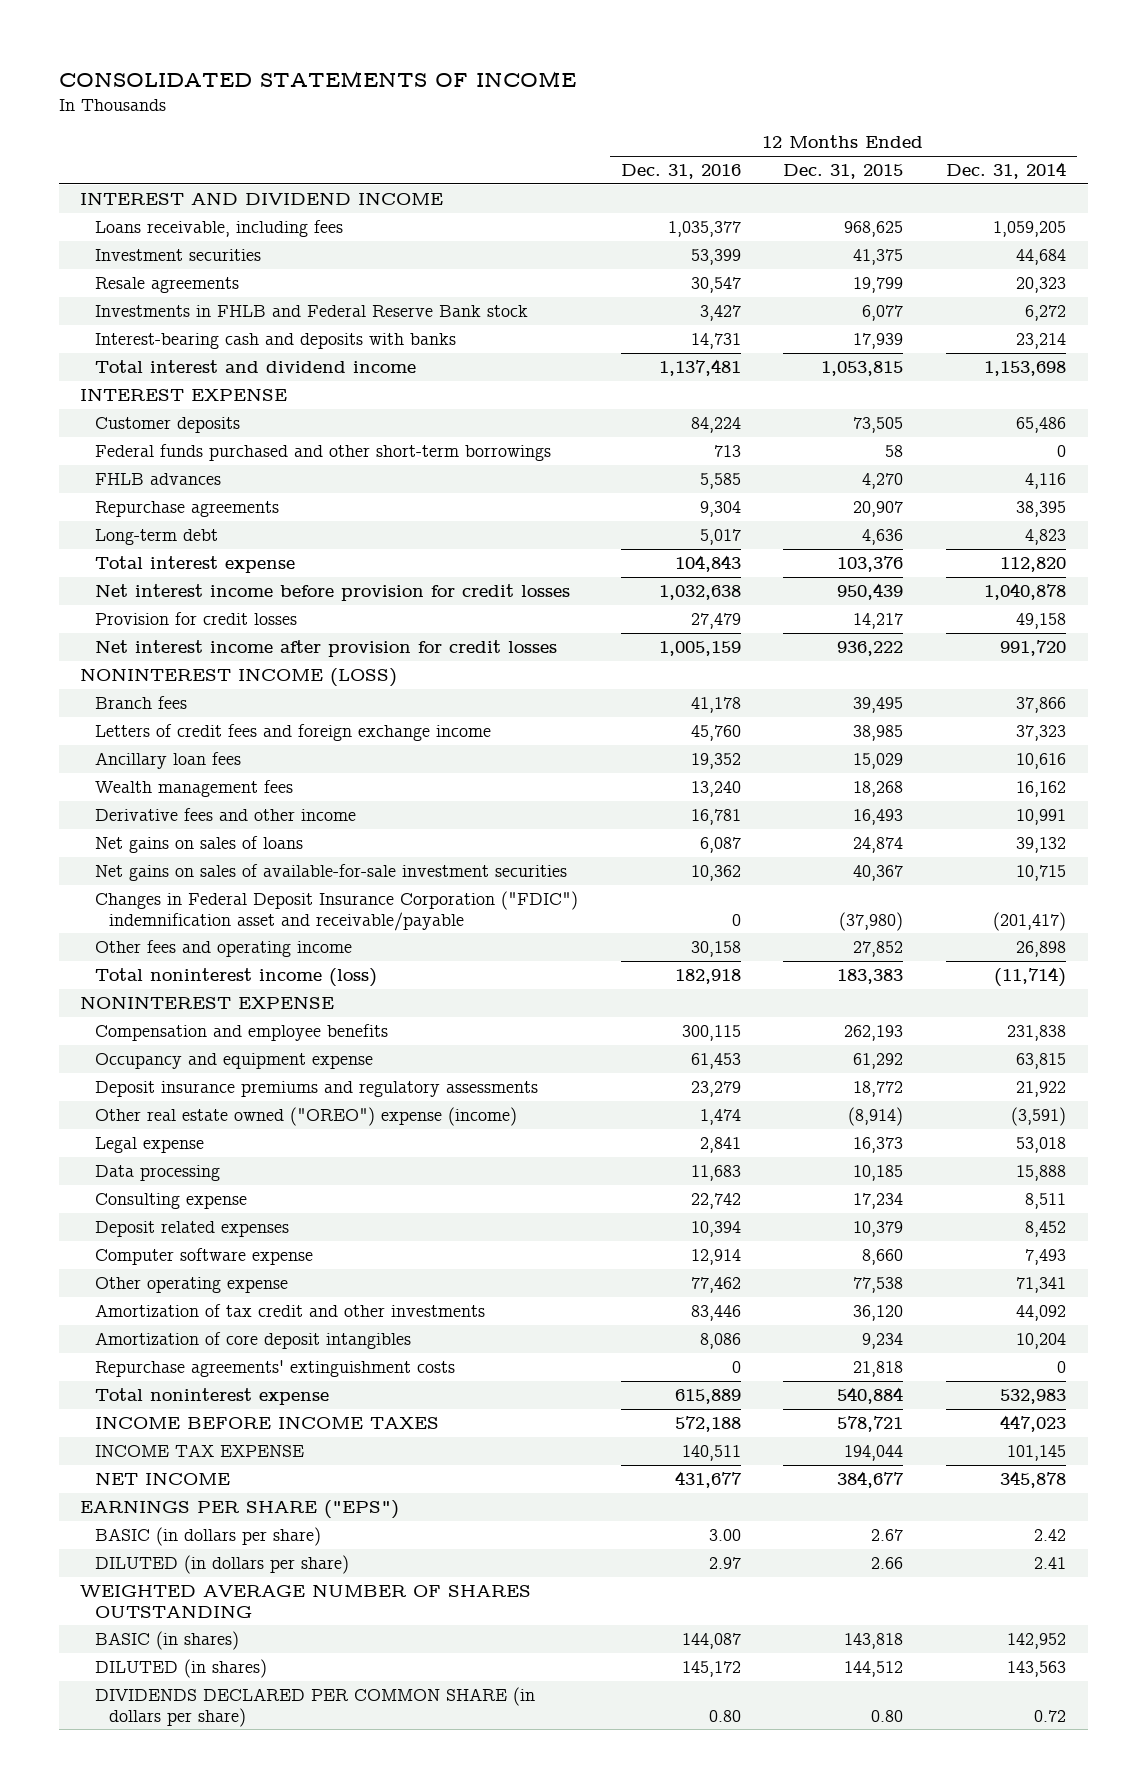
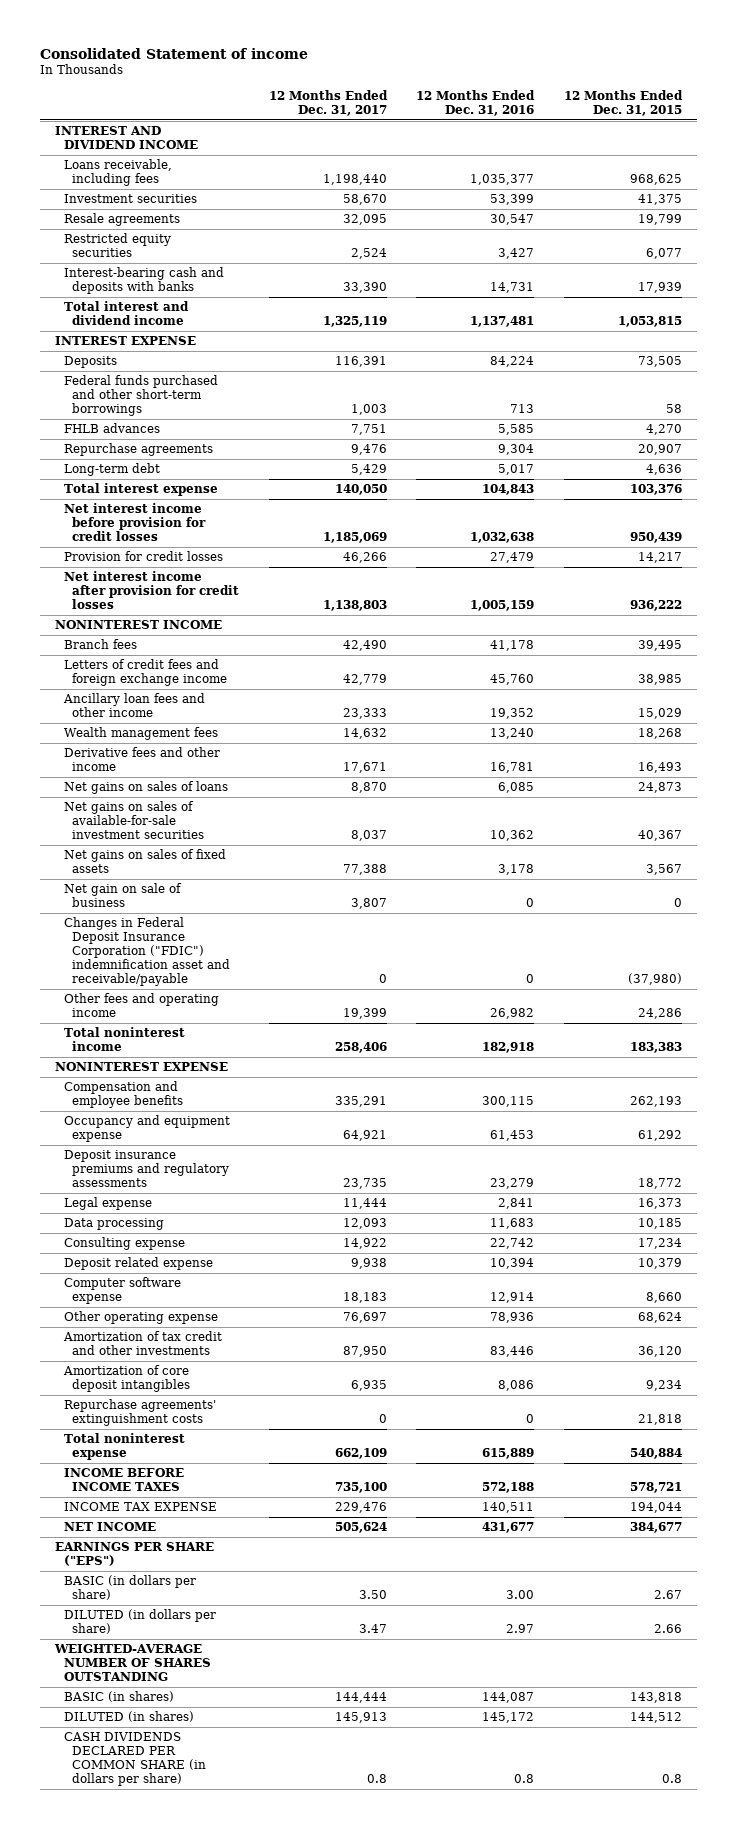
- CONSOLIDATED STATEMENTS OF INCOME
+ Consolidated Statement of income
- | 12 Months Ended Dec. 31, 2016 | 12 Months Ended Dec. 31, 2015 | 12 Months Ended Dec. 31, 2014
+ | 12 Months Ended Dec. 31, 2017 | 12 Months Ended Dec. 31, 2016 | 12 Months Ended Dec. 31, 2015
- Investments in FHLB and Federal Reserve Bank stock | 3,427 | 6,077 | 6,272
+ Restricted equity securities | 2,524 | 3,427 | 6,077
- Customer deposits | 84,224 | 73,505 | 65,486
+ Deposits | 116,391 | 84,224 | 73,505
- NONINTEREST INCOME (LOSS)
+ NONINTEREST INCOME
- Ancillary loan fees | 19,352 | 15,029 | 10,616
+ Ancillary loan fees and other income | 23,333 | 19,352 | 15,029
- Net gains on sales of loans | 6,087 | 24,874 | 39,132
+ Net gains on sales of loans | 8,870 | 6,085 | 24,873
+ Net gains on sales of fixed assets | 77,388 | 3,178 | 3,567
+ Net gain on sale of business | 3,807 | 0 | 0
- Other fees and operating income | 30,158 | 27,852 | 26,898
- Total noninterest income (loss) | 182,918 | 183,383 | (11,714)
+ Other fees and operating income | 19,399 | 26,982 | 24,286
+ Total noninterest income | 258,406 | 182,918 | 183,383
- Other real estate owned ("OREO") expense (income) | 1,474 | (8,914) | (3,591)
- Deposit related expenses | 10,394 | 10,379 | 8,452
+ Deposit related expense | 9,938 | 10,394 | 10,379
- Other operating expense | 77,462 | 77,538 | 71,341
+ Other operating expense | 76,697 | 78,936 | 68,624
- WEIGHTED AVERAGE NUMBER OF SHARES OUTSTANDING
+ WEIGHTED-AVERAGE NUMBER OF SHARES OUTSTANDING
- DIVIDENDS DECLARED PER COMMON SHARE (in dollars per share) | 0.80 | 0.80 | 0.72
+ CASH DIVIDENDS DECLARED PER COMMON SHARE (in dollars per share) | 0.8 | 0.8 | 0.8

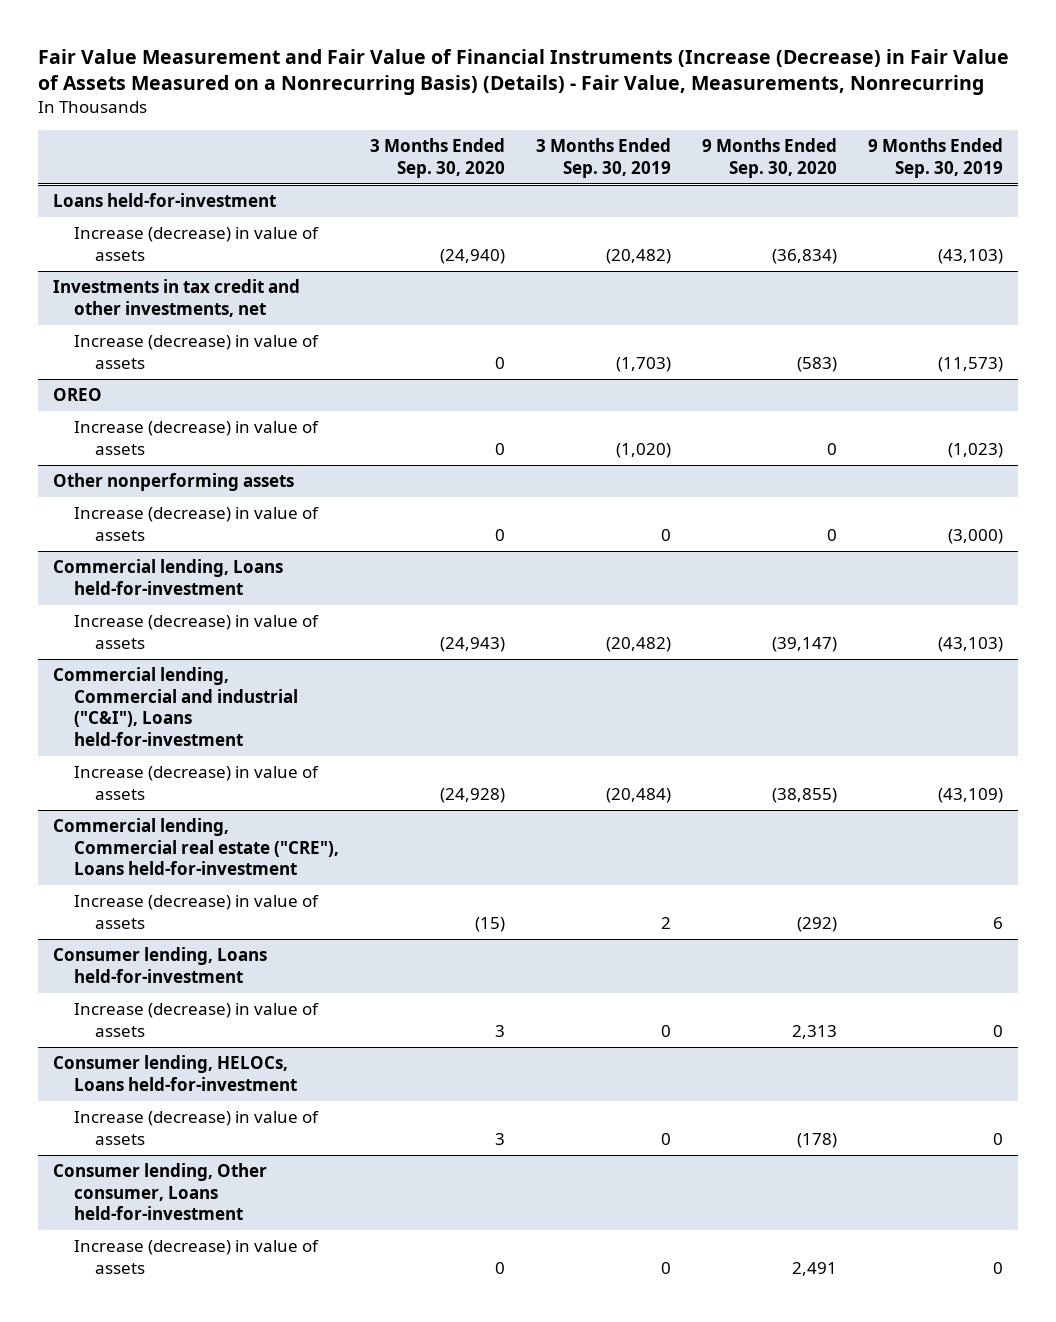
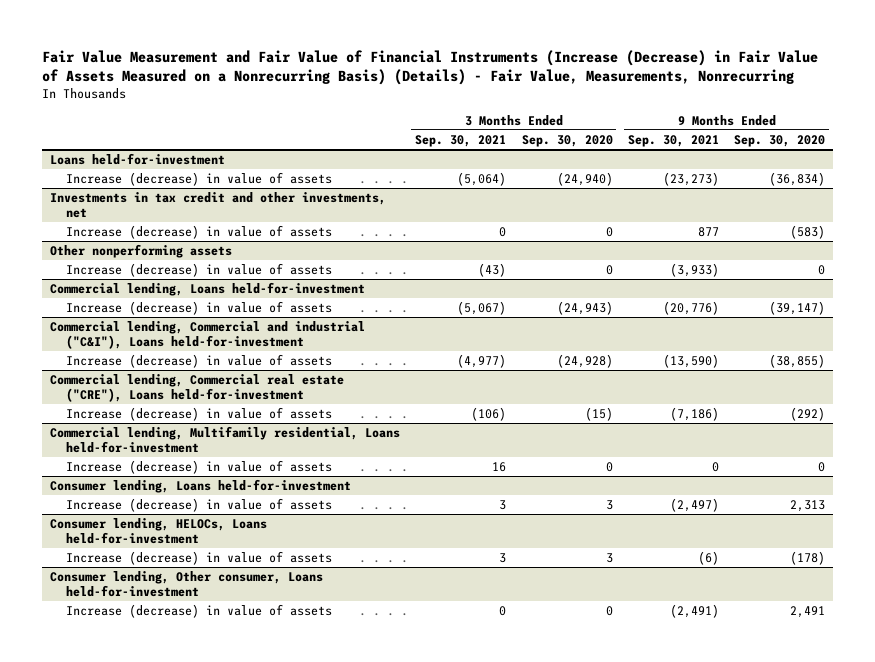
- | 3 Months Ended Sep. 30, 2020 | 3 Months Ended Sep. 30, 2019 | 9 Months Ended Sep. 30, 2020 | 9 Months Ended Sep. 30, 2019
+ | 3 Months Ended Sep. 30, 2021 | 3 Months Ended Sep. 30, 2020 | 9 Months Ended Sep. 30, 2021 | 9 Months Ended Sep. 30, 2020
- OREO
- Increase (decrease) in value of assets | 0 | (1,020) | 0 | (1,023)
+ Commercial lending, Multifamily residential, Loans held-for-investment
+ Increase (decrease) in value of assets | 16 | 0 | 0 | 0

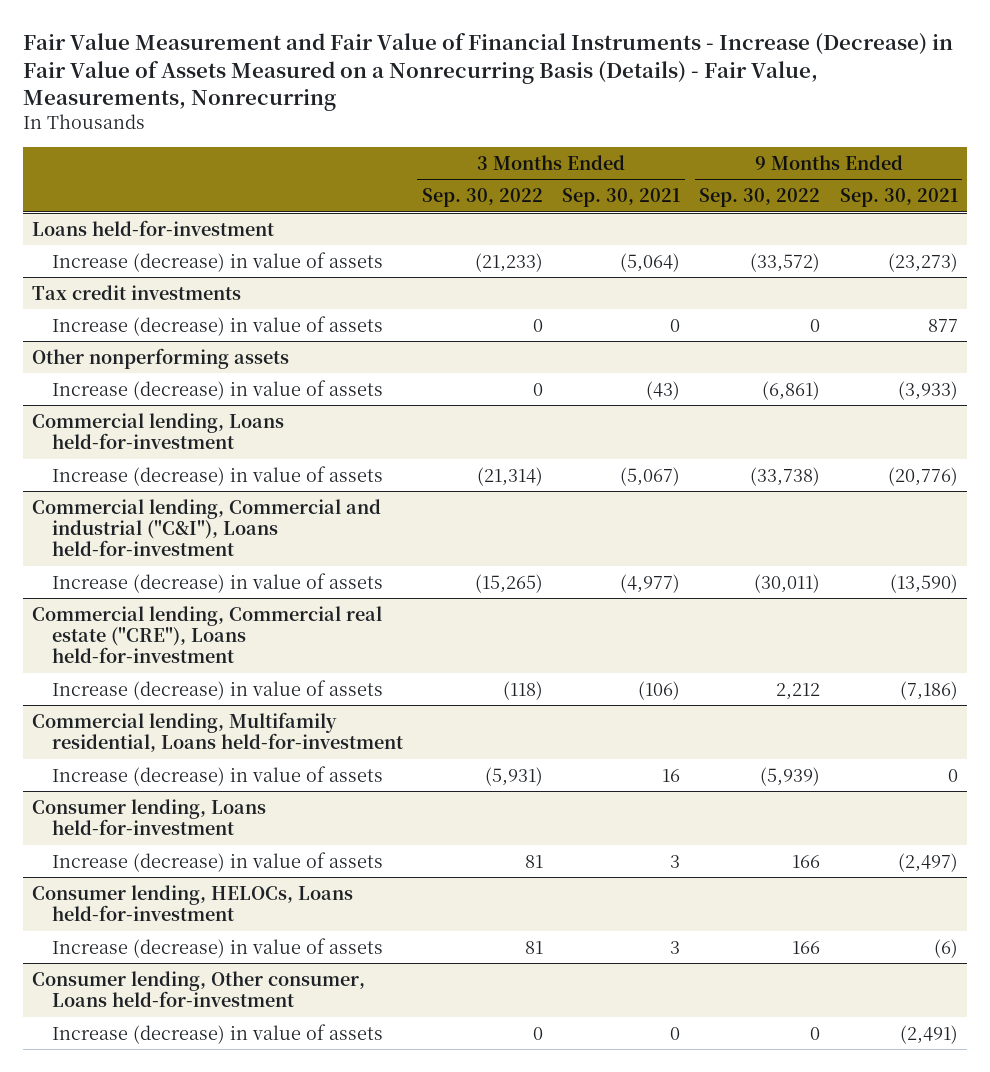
- Fair Value Measurement and Fair Value of Financial Instruments (Increase (Decrease) in Fair Value of Assets Measured on a Nonrecurring Basis) (Details) - Fair Value, Measurements, Nonrecurring
+ Fair Value Measurement and Fair Value of Financial Instruments - Increase (Decrease) in Fair Value of Assets Measured on a Nonrecurring Basis (Details) - Fair Value, Measurements, Nonrecurring
- | 3 Months Ended Sep. 30, 2021 | 3 Months Ended Sep. 30, 2020 | 9 Months Ended Sep. 30, 2021 | 9 Months Ended Sep. 30, 2020
+ | 3 Months Ended Sep. 30, 2022 | 3 Months Ended Sep. 30, 2021 | 9 Months Ended Sep. 30, 2022 | 9 Months Ended Sep. 30, 2021
- Investments in tax credit and other investments, net
+ Tax credit investments

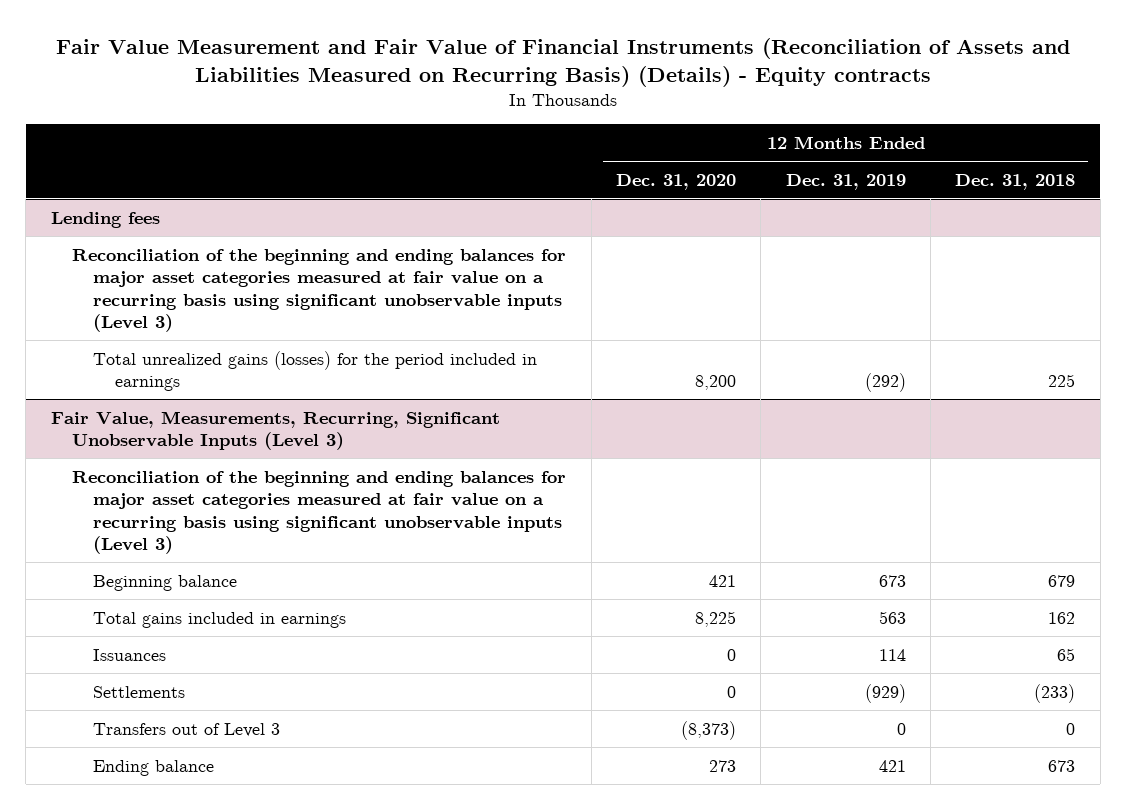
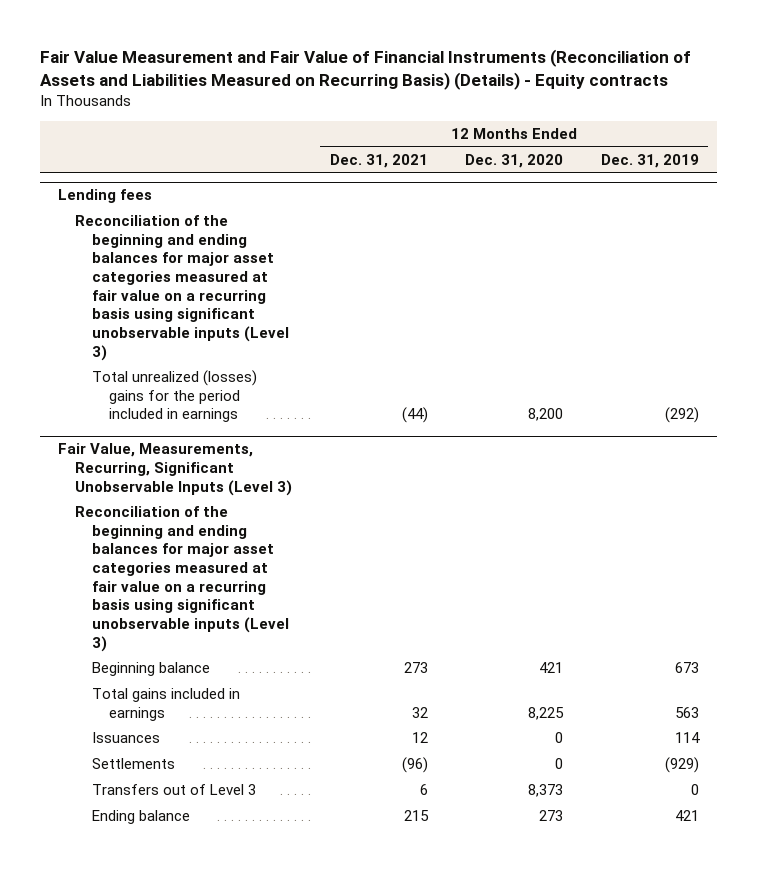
- | 12 Months Ended Dec. 31, 2020 | 12 Months Ended Dec. 31, 2019 | 12 Months Ended Dec. 31, 2018
+ | 12 Months Ended Dec. 31, 2021 | 12 Months Ended Dec. 31, 2020 | 12 Months Ended Dec. 31, 2019
@ Lending fees
- Total unrealized gains (losses) for the period included in earnings | 8,200 | (292) | 225
+ Total unrealized (losses) gains for the period included in earnings | (44) | 8,200 | (292)
@ Fair Value, Measurements, Recurring, Significant Unobservable Inputs (Level 3)
- Transfers out of Level 3 | (8,373) | 0 | 0
+ Transfers out of Level 3 | 6 | 8,373 | 0

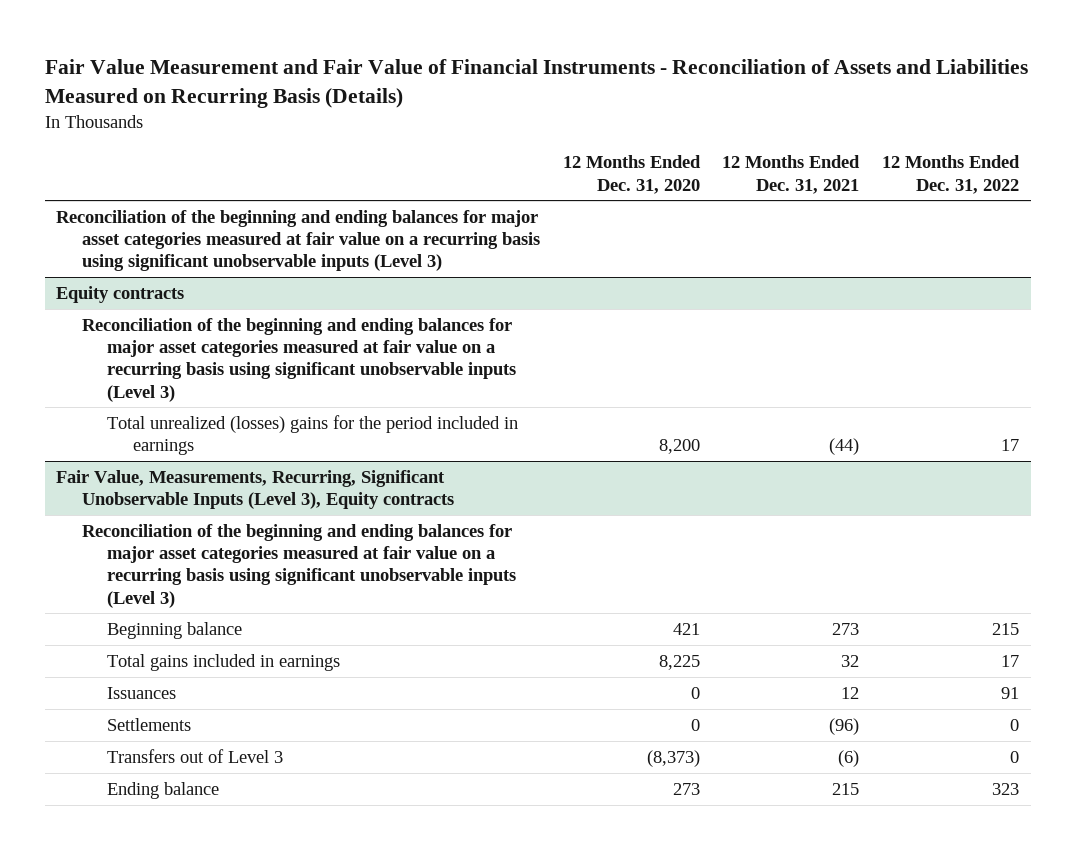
- Fair Value Measurement and Fair Value of Financial Instruments (Reconciliation of Assets and Liabilities Measured on Recurring Basis) (Details) - Equity contracts
+ Fair Value Measurement and Fair Value of Financial Instruments - Reconciliation of Assets and Liabilities Measured on Recurring Basis (Details)
- | 12 Months Ended Dec. 31, 2021 | 12 Months Ended Dec. 31, 2020 | 12 Months Ended Dec. 31, 2019
+ | 12 Months Ended Dec. 31, 2020 | 12 Months Ended Dec. 31, 2021 | 12 Months Ended Dec. 31, 2022
- Lending fees
+ Equity contracts
+ Reconciliation of the beginning and ending balances for major asset categories measured at fair value on a recurring basis using significant unobservable inputs (Level 3)
- Fair Value, Measurements, Recurring, Significant Unobservable Inputs (Level 3)
+ Fair Value, Measurements, Recurring, Significant Unobservable Inputs (Level 3), Equity contracts
- Transfers out of Level 3 | 6 | 8,373 | 0
+ Transfers out of Level 3 | (8,373) | (6) | 0

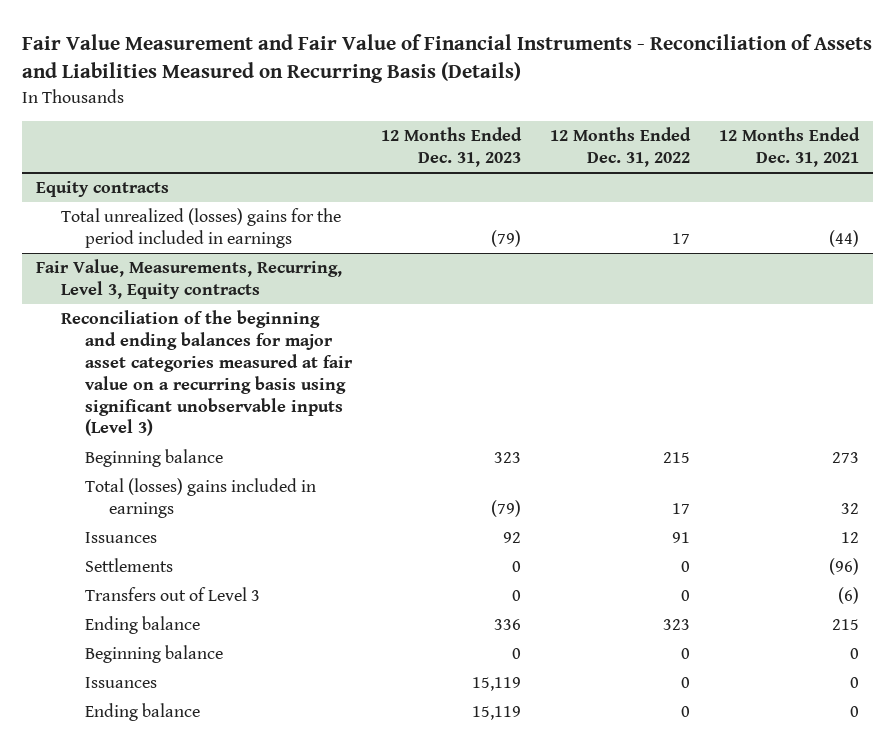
- | 12 Months Ended Dec. 31, 2020 | 12 Months Ended Dec. 31, 2021 | 12 Months Ended Dec. 31, 2022
+ | 12 Months Ended Dec. 31, 2023 | 12 Months Ended Dec. 31, 2022 | 12 Months Ended Dec. 31, 2021
- Reconciliation of the beginning and ending balances for major asset categories measured at fair value on a recurring basis using significant unobservable inputs (Level 3)
@ Equity contracts
- Reconciliation of the beginning and ending balances for major asset categories measured at fair value on a recurring basis using significant unobservable inputs (Level 3)
- Fair Value, Measurements, Recurring, Significant Unobservable Inputs (Level 3), Equity contracts
+ Fair Value, Measurements, Recurring, Level 3, Equity contracts
- Total gains included in earnings | 8,225 | 32 | 17
+ Total (losses) gains included in earnings | (79) | 17 | 32
+ Beginning balance | 0 | 0 | 0
+ Issuances | 15,119 | 0 | 0
+ Ending balance | 15,119 | 0 | 0

